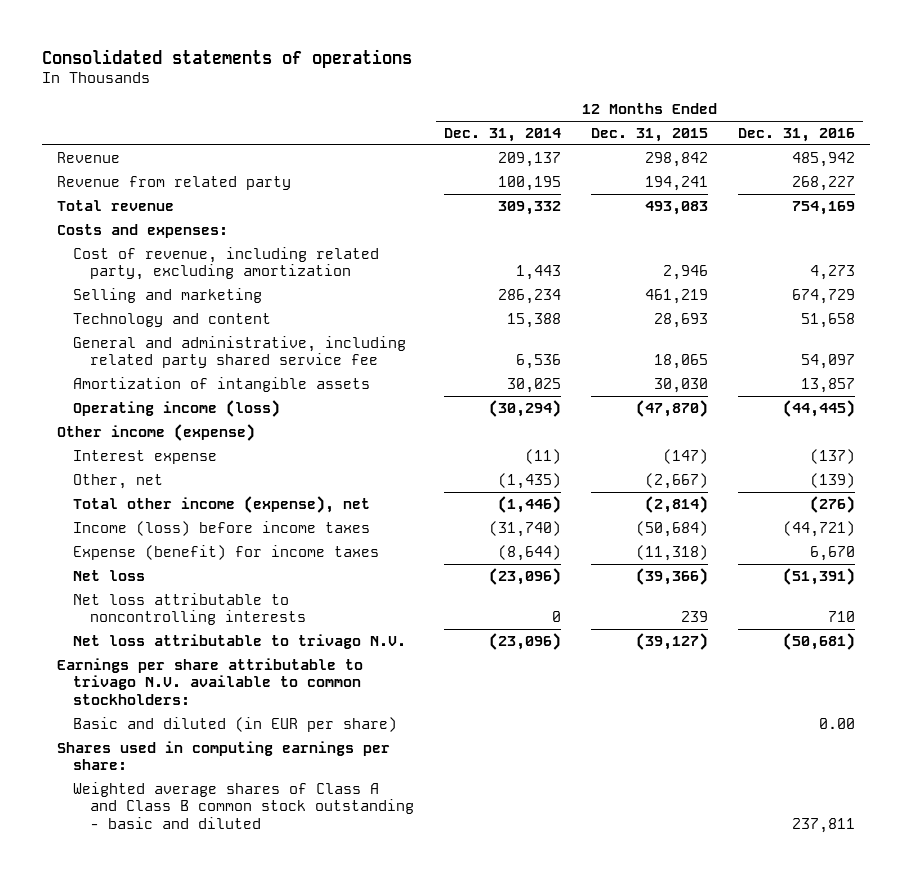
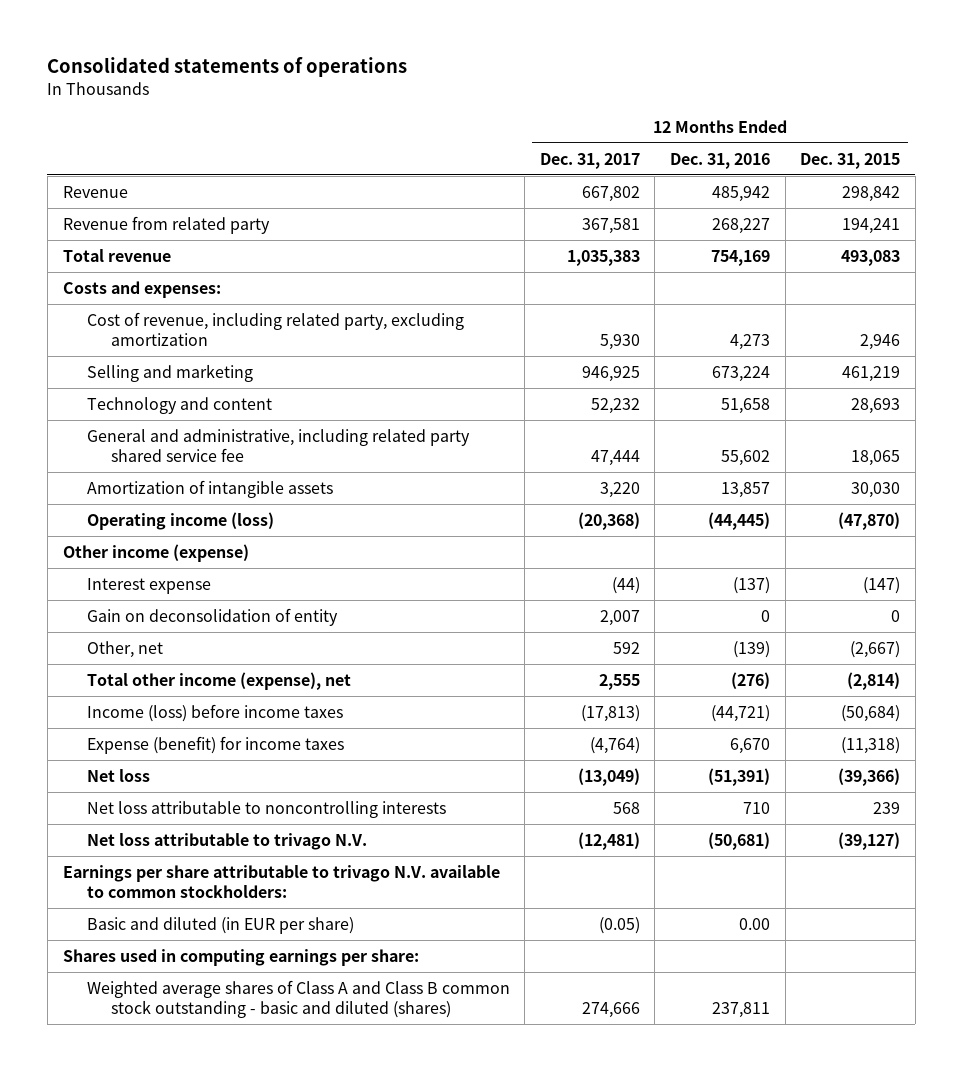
- | 12 Months Ended Dec. 31, 2014 | 12 Months Ended Dec. 31, 2015 | 12 Months Ended Dec. 31, 2016
+ | 12 Months Ended Dec. 31, 2017 | 12 Months Ended Dec. 31, 2016 | 12 Months Ended Dec. 31, 2015
- Selling and marketing | 286,234 | 461,219 | 674,729
+ Selling and marketing | 946,925 | 673,224 | 461,219
- General and administrative, including related party shared service fee | 6,536 | 18,065 | 54,097
+ General and administrative, including related party shared service fee | 47,444 | 55,602 | 18,065
+ Gain on deconsolidation of entity | 2,007 | 0 | 0
- Weighted average shares of Class A and Class B common stock outstanding - basic and diluted | | | 237,811
+ Weighted average shares of Class A and Class B common stock outstanding - basic and diluted (shares) | 274,666 | 237,811 |

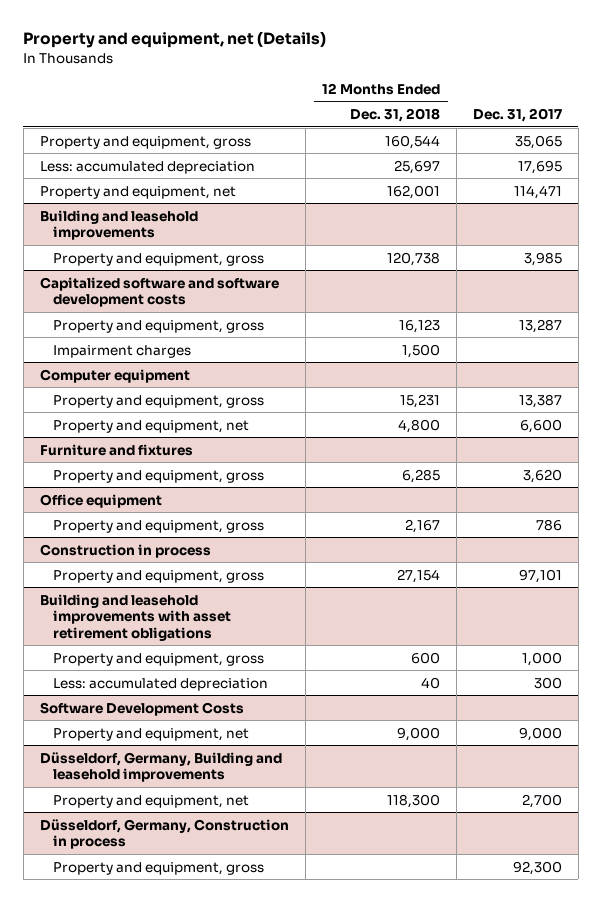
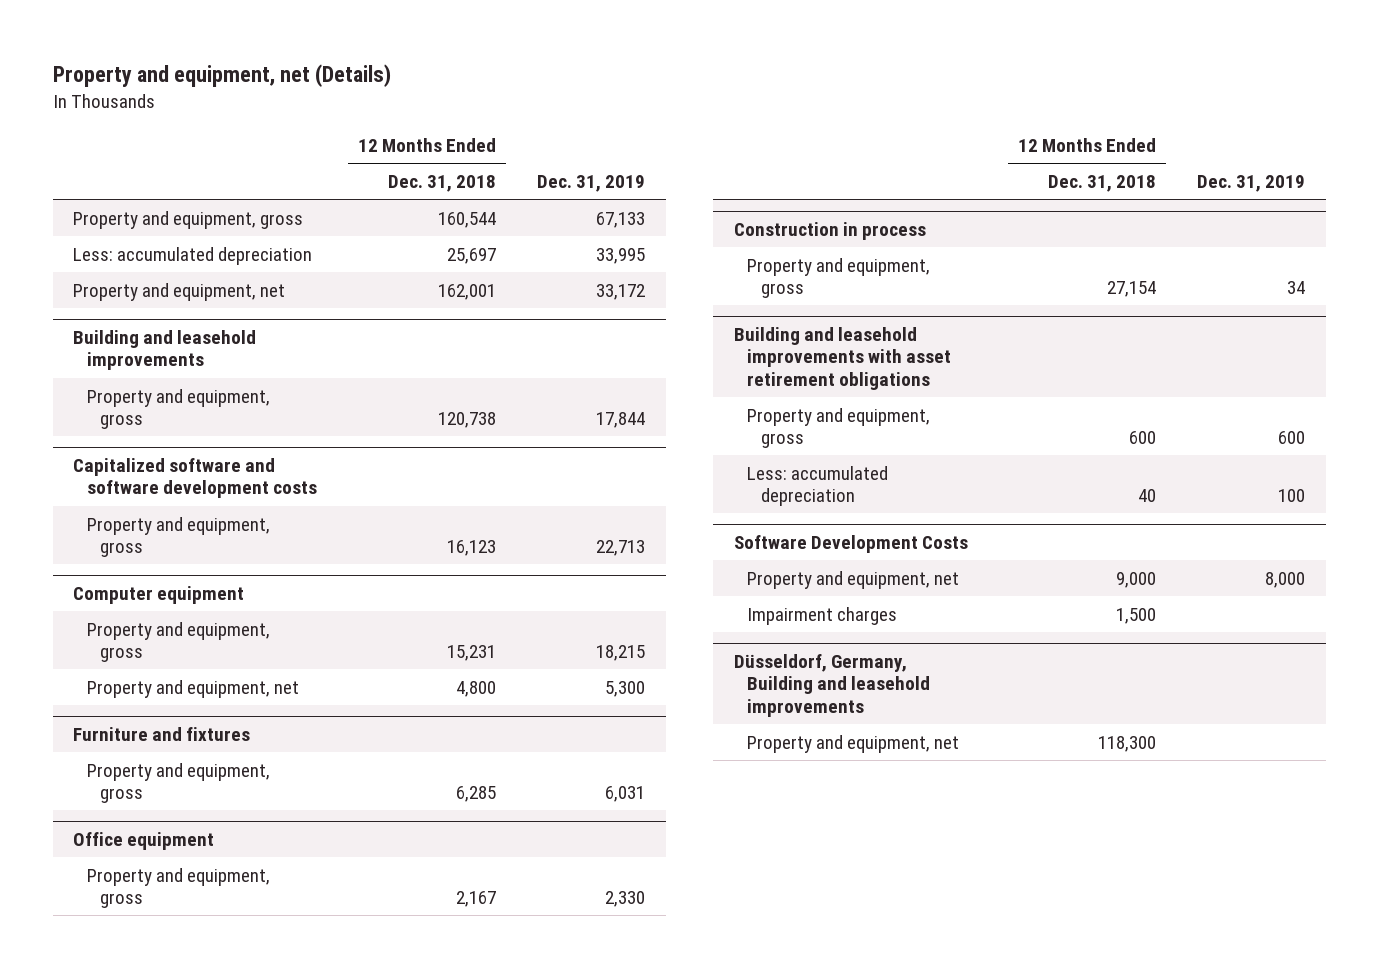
- | 12 Months Ended Dec. 31, 2018 | Dec. 31, 2017
+ | 12 Months Ended Dec. 31, 2018 | Dec. 31, 2019
@ Capitalized software and software development costs
- Impairment charges | 1,500 |
@ Software Development Costs
+ Impairment charges | 1,500 |
- Düsseldorf, Germany, Construction in process
- Property and equipment, gross | | 92,300

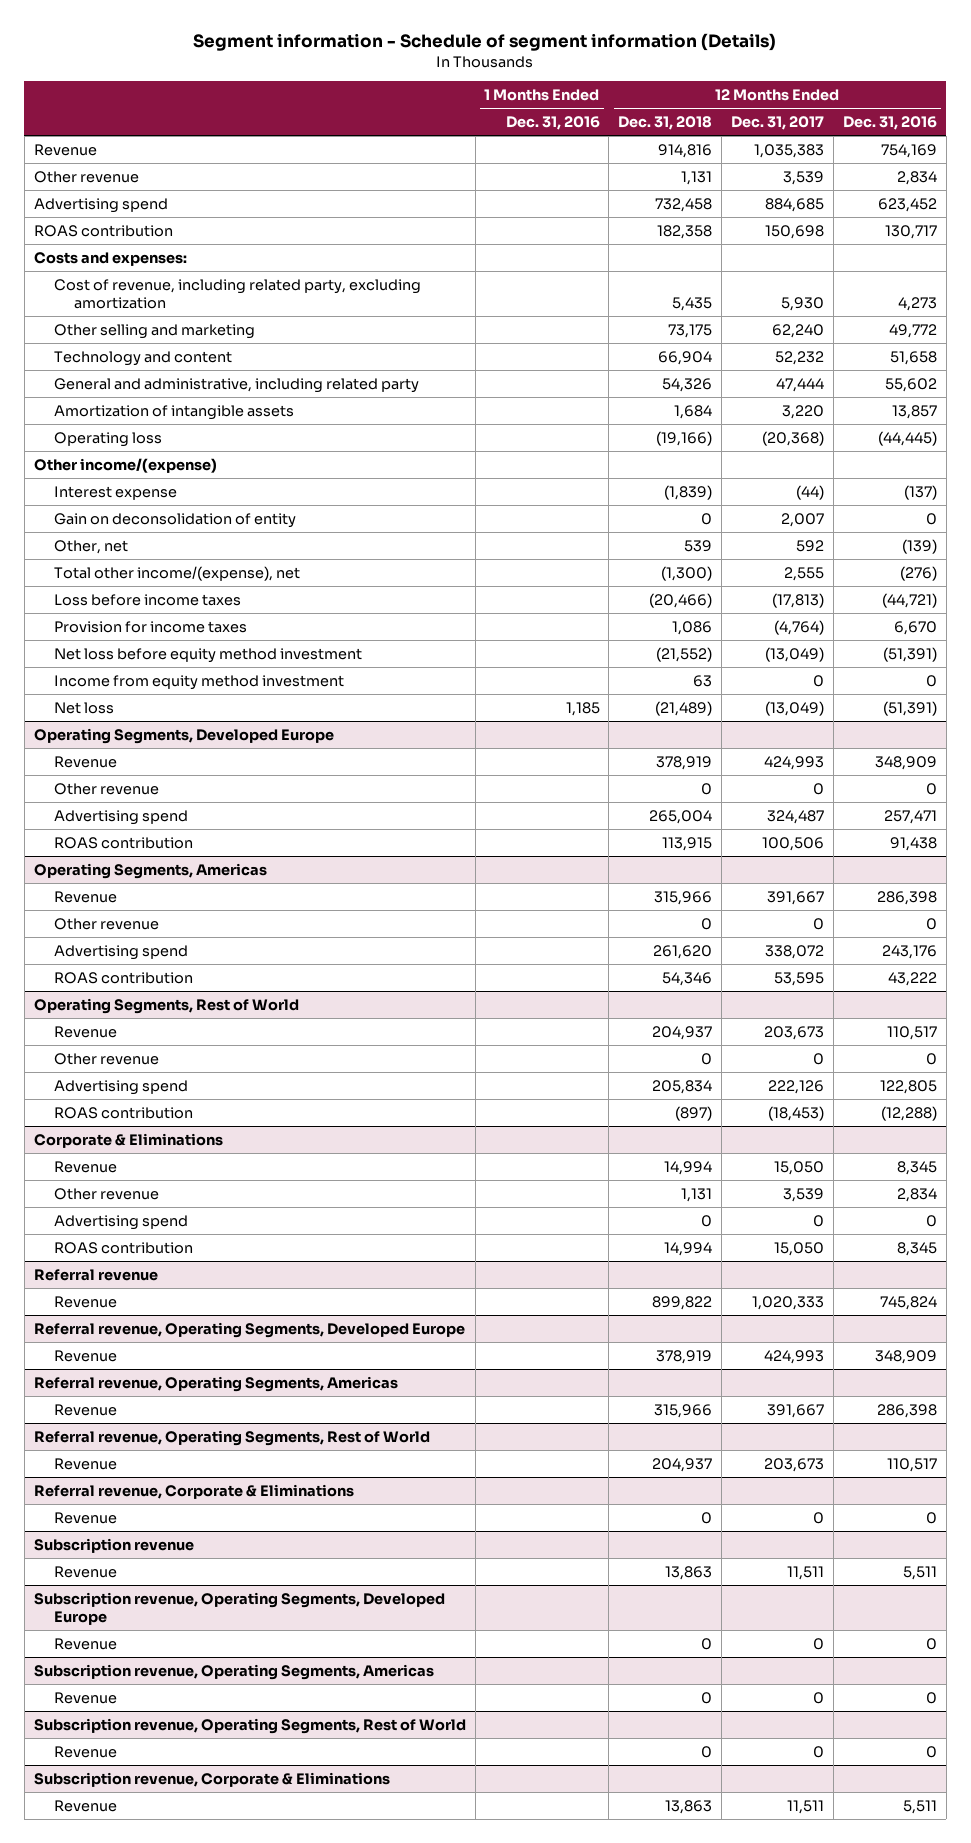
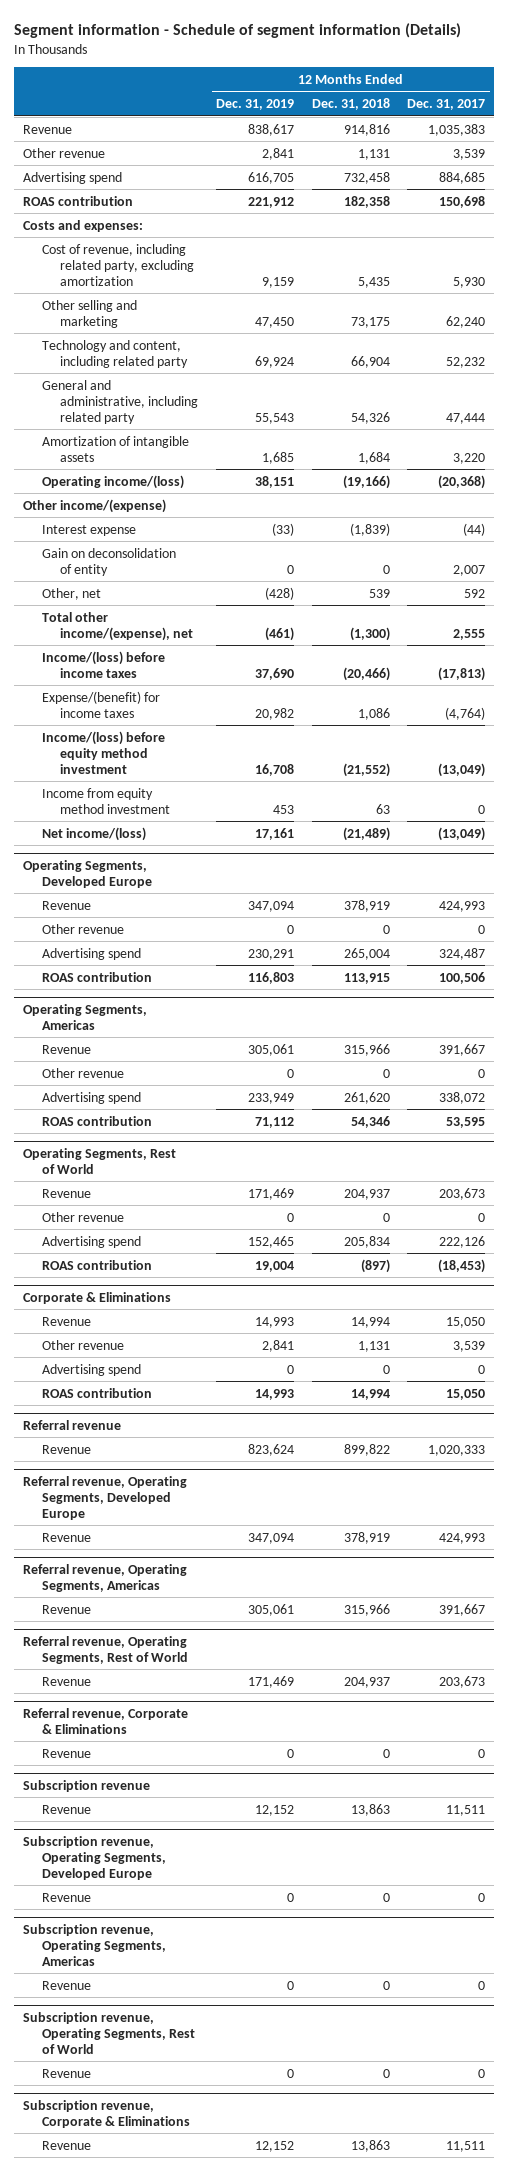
- | 1 Months Ended Dec. 31, 2016 | 12 Months Ended Dec. 31, 2018 | 12 Months Ended Dec. 31, 2017 | 12 Months Ended Dec. 31, 2016
+ | 12 Months Ended Dec. 31, 2019 | 12 Months Ended Dec. 31, 2018 | 12 Months Ended Dec. 31, 2017
- Technology and content | | 66,904 | 52,232 | 51,658
+ Technology and content, including related party | 69,924 | 66,904 | 52,232
- Operating loss | | (19,166) | (20,368) | (44,445)
+ Operating income/(loss) | 38,151 | (19,166) | (20,368)
- Loss before income taxes | | (20,466) | (17,813) | (44,721)
- Provision for income taxes | | 1,086 | (4,764) | 6,670
- Net loss before equity method investment | | (21,552) | (13,049) | (51,391)
+ Income/(loss) before income taxes | 37,690 | (20,466) | (17,813)
+ Expense/(benefit) for income taxes | 20,982 | 1,086 | (4,764)
+ Income/(loss) before equity method investment | 16,708 | (21,552) | (13,049)
- Net loss | 1,185 | (21,489) | (13,049) | (51,391)
+ Net income/(loss) | 17,161 | (21,489) | (13,049)

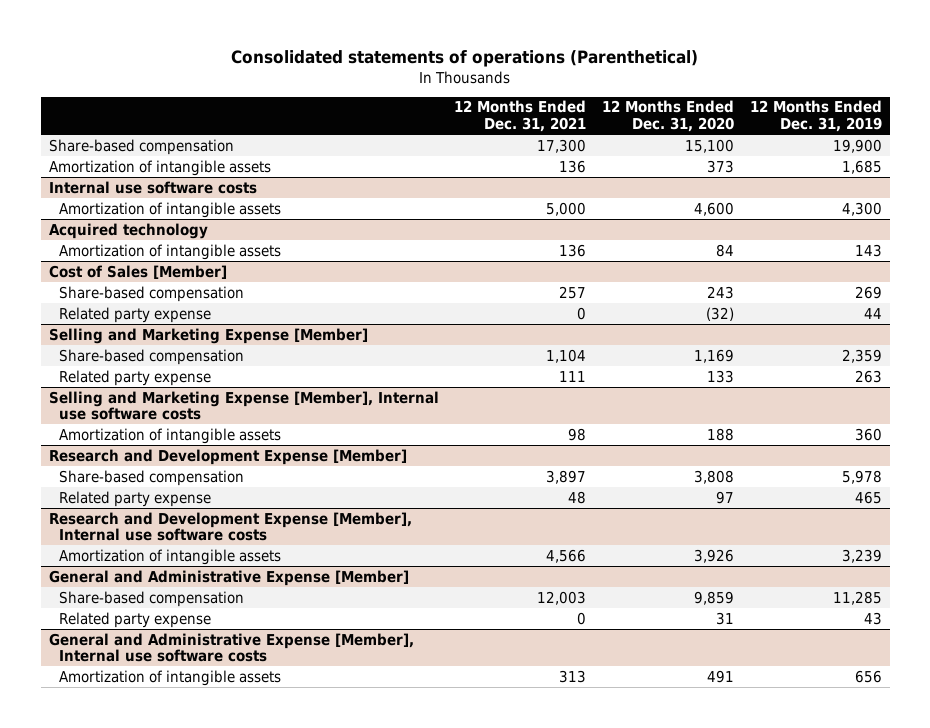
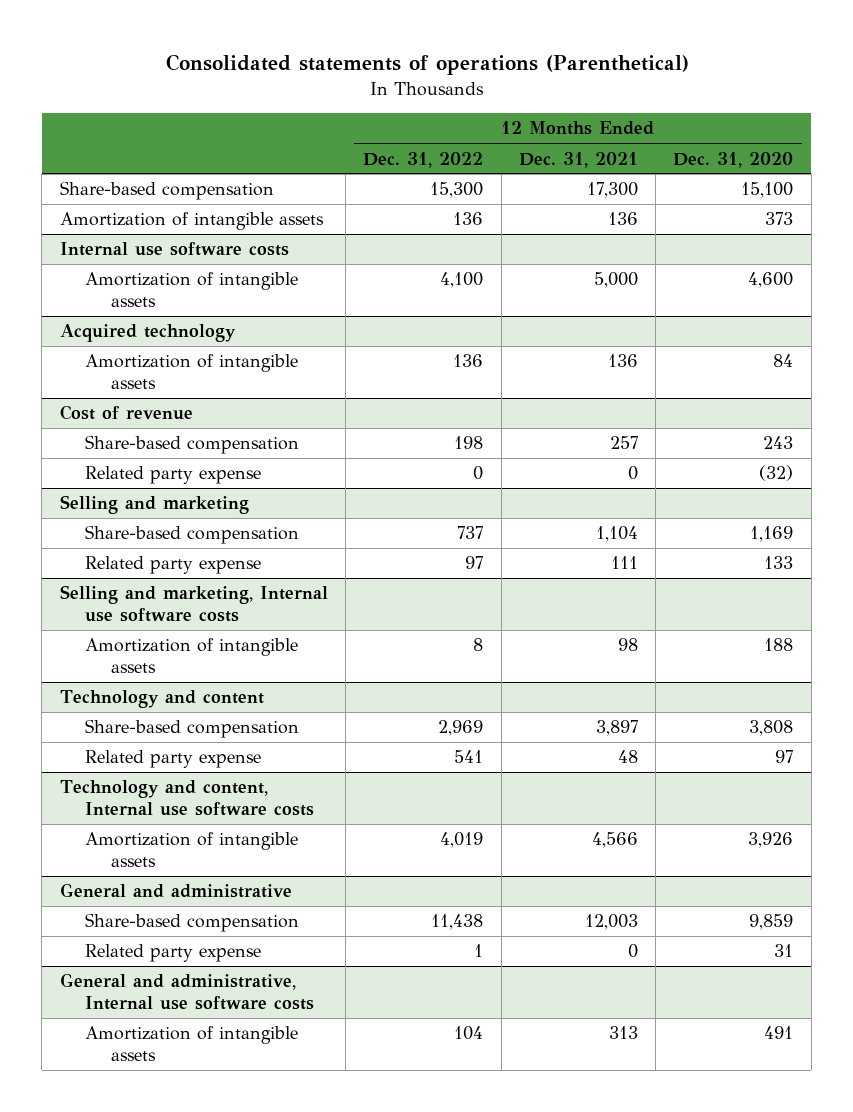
- | 12 Months Ended Dec. 31, 2021 | 12 Months Ended Dec. 31, 2020 | 12 Months Ended Dec. 31, 2019
+ | 12 Months Ended Dec. 31, 2022 | 12 Months Ended Dec. 31, 2021 | 12 Months Ended Dec. 31, 2020
- Cost of Sales [Member]
+ Cost of revenue
- Selling and Marketing Expense [Member]
+ Selling and marketing
- Selling and Marketing Expense [Member], Internal use software costs
+ Selling and marketing, Internal use software costs
- Research and Development Expense [Member]
+ Technology and content
- Research and Development Expense [Member], Internal use software costs
+ Technology and content, Internal use software costs
- General and Administrative Expense [Member]
+ General and administrative
- General and Administrative Expense [Member], Internal use software costs
+ General and administrative, Internal use software costs

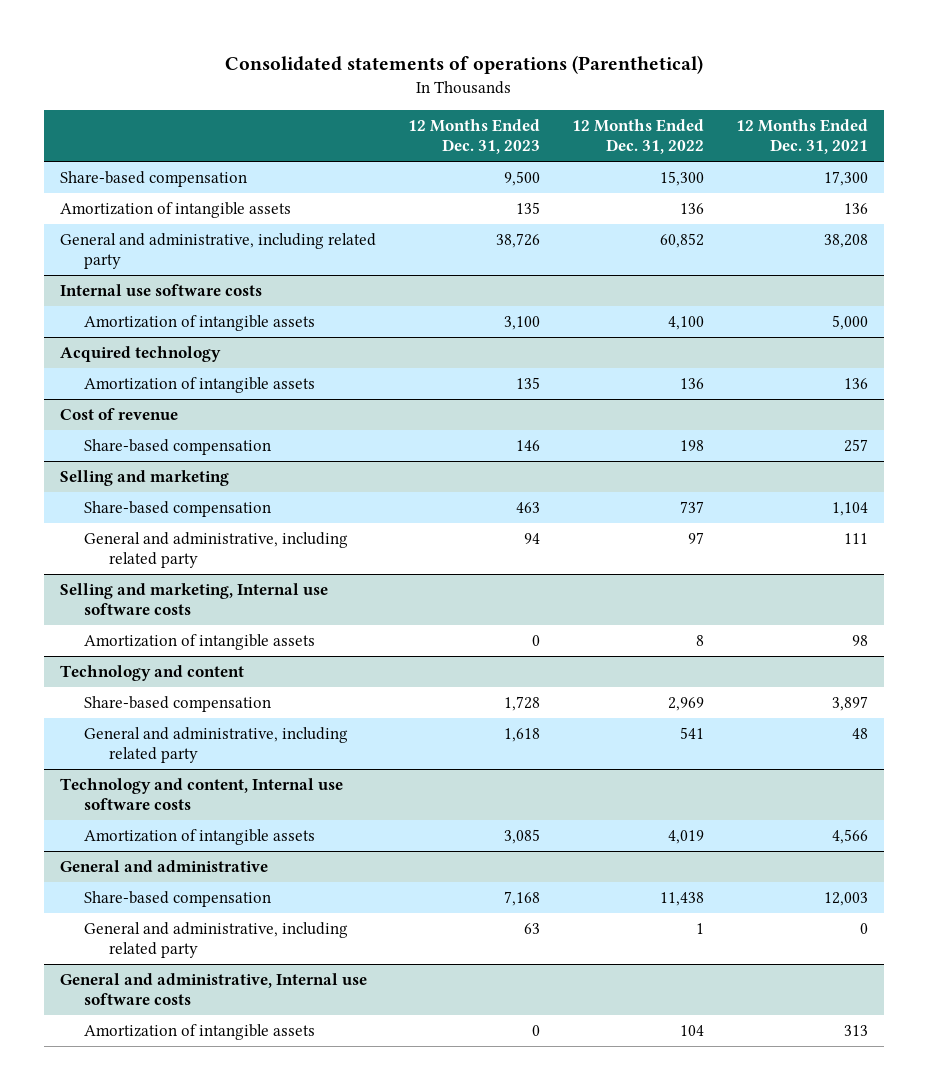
- | 12 Months Ended Dec. 31, 2022 | 12 Months Ended Dec. 31, 2021 | 12 Months Ended Dec. 31, 2020
+ | 12 Months Ended Dec. 31, 2023 | 12 Months Ended Dec. 31, 2022 | 12 Months Ended Dec. 31, 2021
+ General and administrative, including related party | 38,726 | 60,852 | 38,208
@ Cost of revenue
- Related party expense | 0 | 0 | (32)
@ Selling and marketing
- Related party expense | 97 | 111 | 133
+ General and administrative, including related party | 94 | 97 | 111
@ Technology and content
- Related party expense | 541 | 48 | 97
+ General and administrative, including related party | 1,618 | 541 | 48
@ General and administrative
- Related party expense | 1 | 0 | 31
+ General and administrative, including related party | 63 | 1 | 0

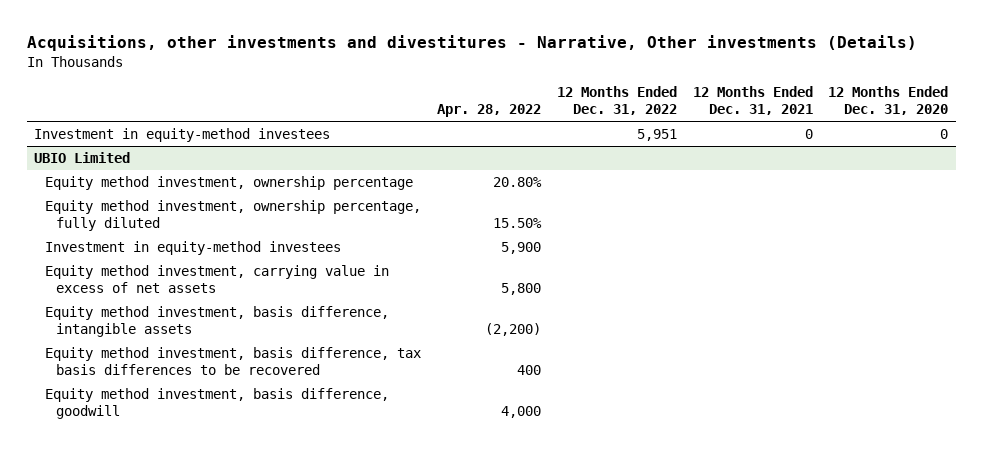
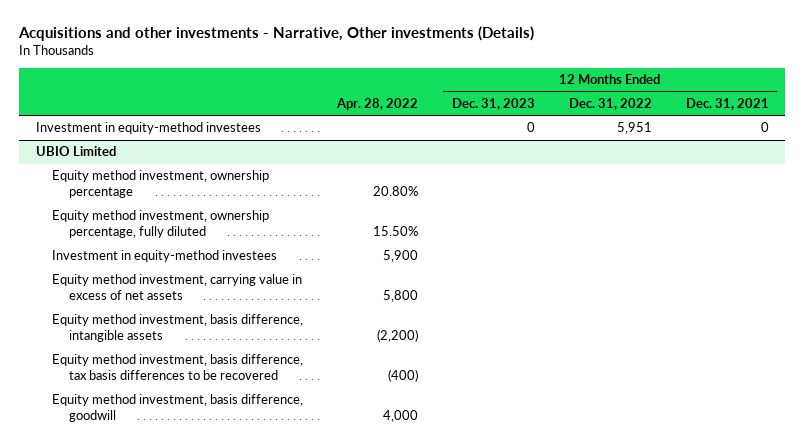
- Acquisitions, other investments and divestitures - Narrative, Other investments (Details)
+ Acquisitions and other investments - Narrative, Other investments (Details)
- | Apr. 28, 2022 | 12 Months Ended Dec. 31, 2022 | 12 Months Ended Dec. 31, 2021 | 12 Months Ended Dec. 31, 2020
+ | Apr. 28, 2022 | 12 Months Ended Dec. 31, 2023 | 12 Months Ended Dec. 31, 2022 | 12 Months Ended Dec. 31, 2021
@ UBIO Limited
- Equity method investment, basis difference, tax basis differences to be recovered | 400 | | |
+ Equity method investment, basis difference, tax basis differences to be recovered | (400) | | |

